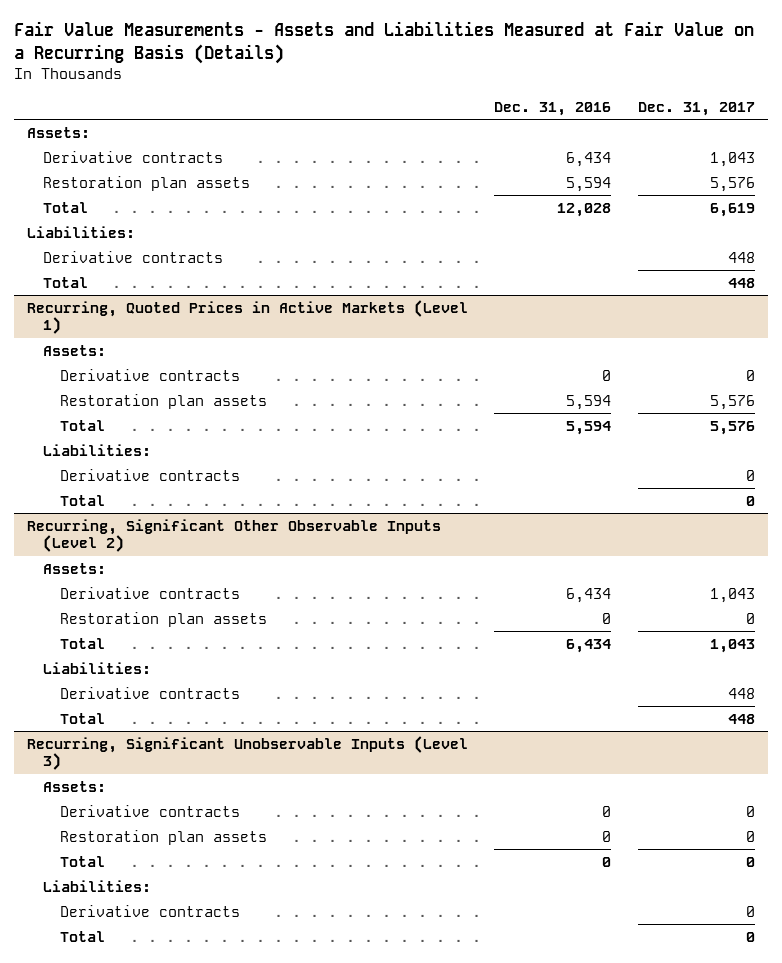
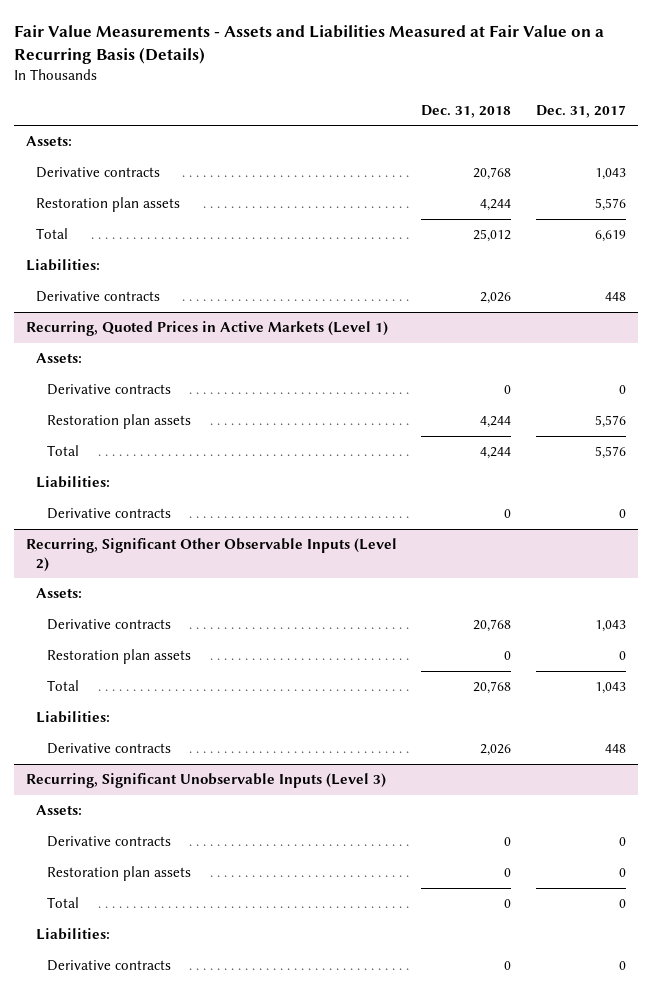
- | Dec. 31, 2016 | Dec. 31, 2017
+ | Dec. 31, 2018 | Dec. 31, 2017
- Total | | 448
@ Recurring, Quoted Prices in Active Markets (Level 1)
- Total | | 0
@ Recurring, Significant Other Observable Inputs (Level 2)
- Total | | 448
@ Recurring, Significant Unobservable Inputs (Level 3)
- Total | | 0

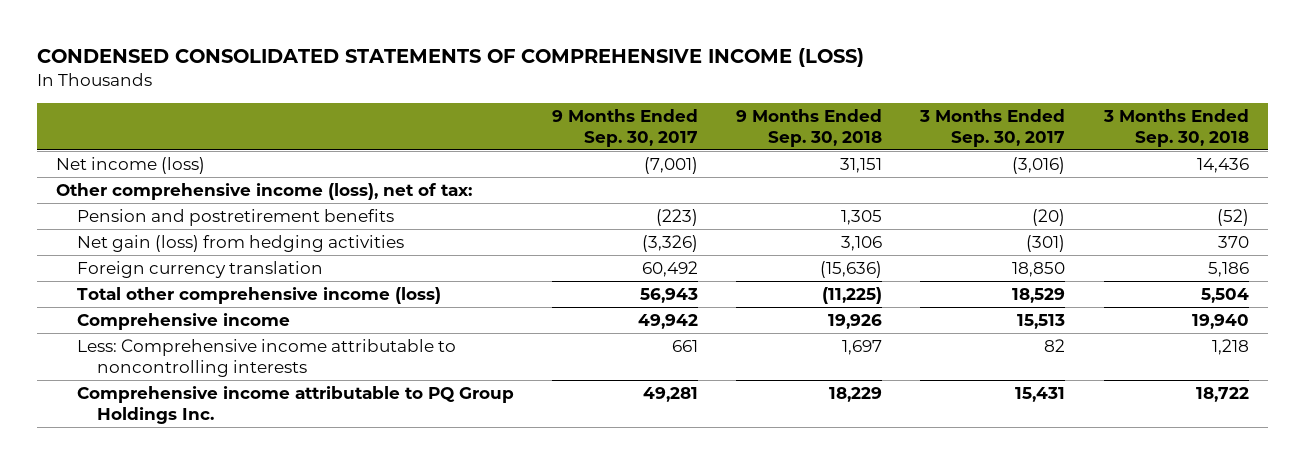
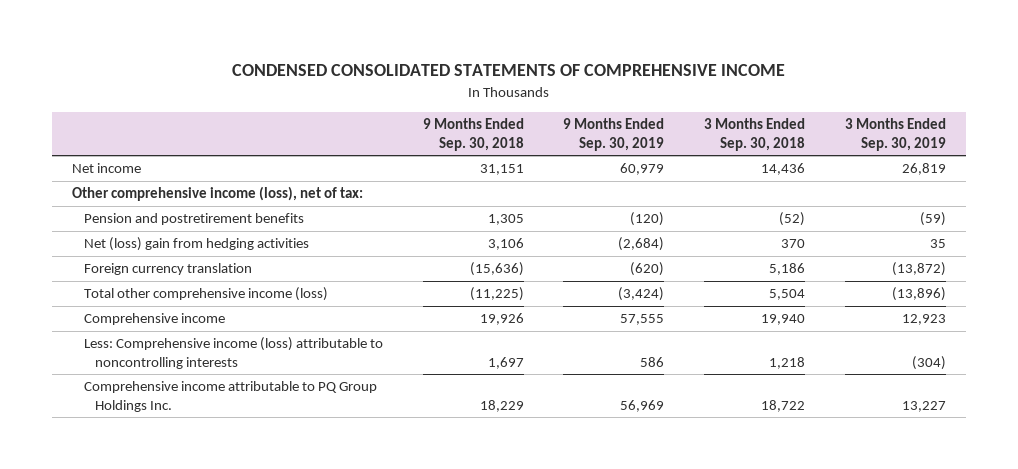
- CONDENSED CONSOLIDATED STATEMENTS OF COMPREHENSIVE INCOME (LOSS)
+ CONDENSED CONSOLIDATED STATEMENTS OF COMPREHENSIVE INCOME
- | 9 Months Ended Sep. 30, 2017 | 9 Months Ended Sep. 30, 2018 | 3 Months Ended Sep. 30, 2017 | 3 Months Ended Sep. 30, 2018
+ | 9 Months Ended Sep. 30, 2018 | 9 Months Ended Sep. 30, 2019 | 3 Months Ended Sep. 30, 2018 | 3 Months Ended Sep. 30, 2019
- Net income (loss) | (7,001) | 31,151 | (3,016) | 14,436
+ Net income | 31,151 | 60,979 | 14,436 | 26,819
- Net gain (loss) from hedging activities | (3,326) | 3,106 | (301) | 370
+ Net (loss) gain from hedging activities | 3,106 | (2,684) | 370 | 35
- Less: Comprehensive income attributable to noncontrolling interests | 661 | 1,697 | 82 | 1,218
+ Less: Comprehensive income (loss) attributable to noncontrolling interests | 1,697 | 586 | 1,218 | (304)

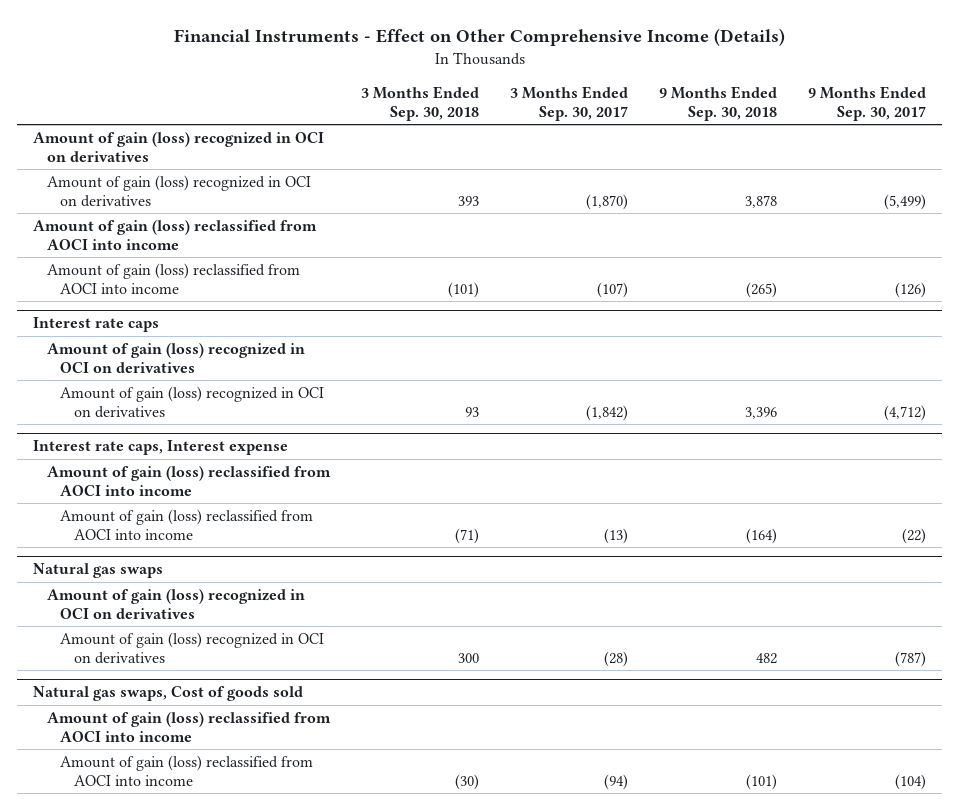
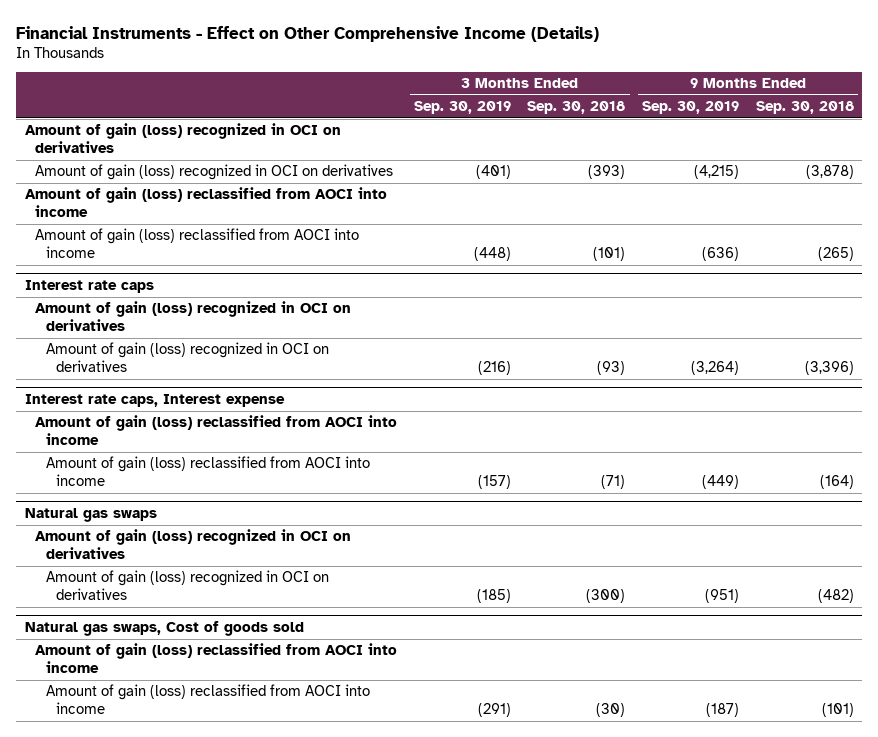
- | 3 Months Ended Sep. 30, 2018 | 3 Months Ended Sep. 30, 2017 | 9 Months Ended Sep. 30, 2018 | 9 Months Ended Sep. 30, 2017
+ | 3 Months Ended Sep. 30, 2019 | 3 Months Ended Sep. 30, 2018 | 9 Months Ended Sep. 30, 2019 | 9 Months Ended Sep. 30, 2018
- Amount of gain (loss) recognized in OCI on derivatives | 393 | (1,870) | 3,878 | (5,499)
+ Amount of gain (loss) recognized in OCI on derivatives | (401) | (393) | (4,215) | (3,878)
@ Interest rate caps
- Amount of gain (loss) recognized in OCI on derivatives | 93 | (1,842) | 3,396 | (4,712)
+ Amount of gain (loss) recognized in OCI on derivatives | (216) | (93) | (3,264) | (3,396)
@ Natural gas swaps
- Amount of gain (loss) recognized in OCI on derivatives | 300 | (28) | 482 | (787)
+ Amount of gain (loss) recognized in OCI on derivatives | (185) | (300) | (951) | (482)

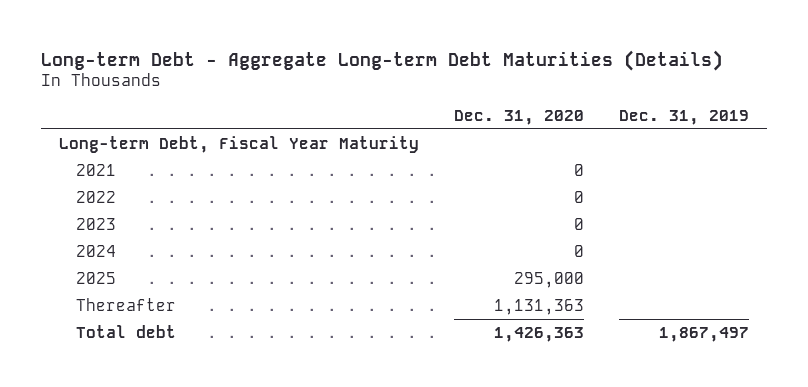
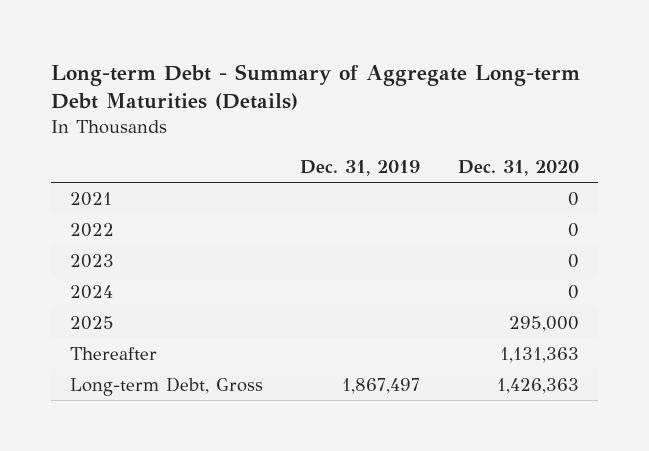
- Long-term Debt - Aggregate Long-term Debt Maturities (Details)
+ Long-term Debt - Summary of Aggregate Long-term Debt Maturities (Details)
- | Dec. 31, 2020 | Dec. 31, 2019
+ | Dec. 31, 2019 | Dec. 31, 2020
- Long-term Debt, Fiscal Year Maturity
- Total debt | 1,426,363 | 1,867,497
+ Long-term Debt, Gross | 1,867,497 | 1,426,363

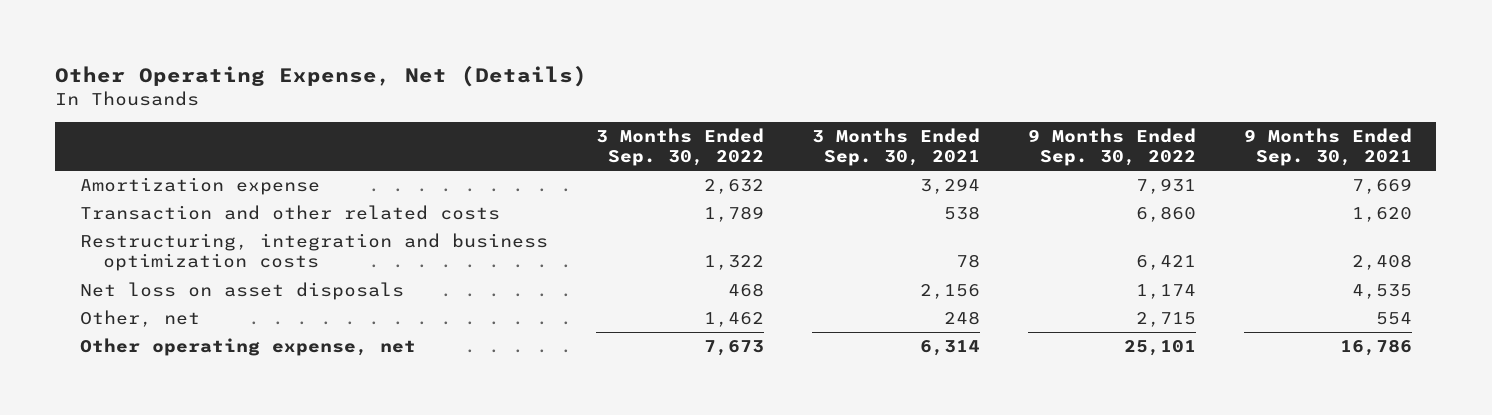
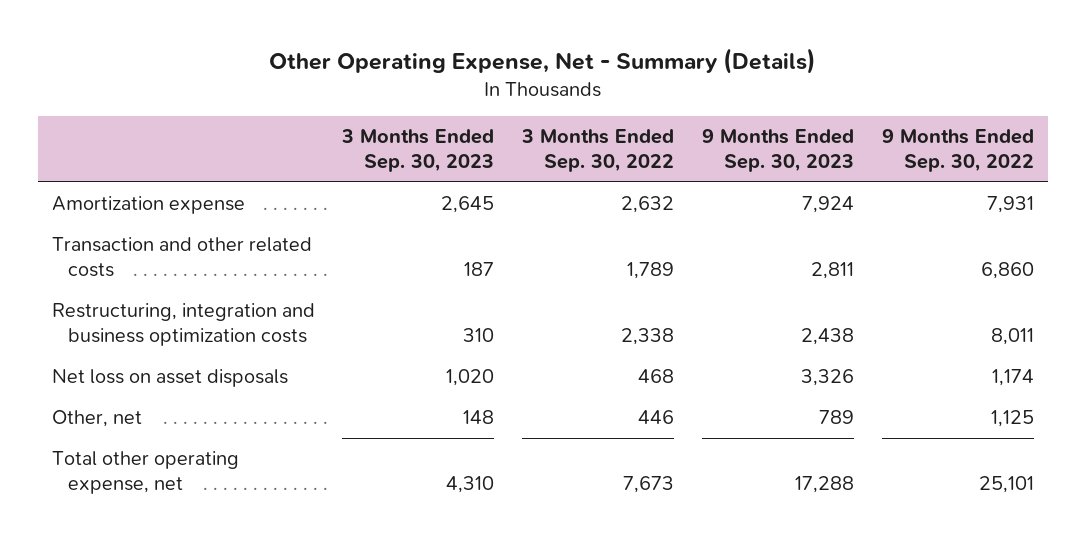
- Other Operating Expense, Net (Details)
+ Other Operating Expense, Net - Summary (Details)
- | 3 Months Ended Sep. 30, 2022 | 3 Months Ended Sep. 30, 2021 | 9 Months Ended Sep. 30, 2022 | 9 Months Ended Sep. 30, 2021
+ | 3 Months Ended Sep. 30, 2023 | 3 Months Ended Sep. 30, 2022 | 9 Months Ended Sep. 30, 2023 | 9 Months Ended Sep. 30, 2022
- Restructuring, integration and business optimization costs | 1,322 | 78 | 6,421 | 2,408
+ Restructuring, integration and business optimization costs | 310 | 2,338 | 2,438 | 8,011
- Other, net | 1,462 | 248 | 2,715 | 554
- Other operating expense, net | 7,673 | 6,314 | 25,101 | 16,786
+ Other, net | 148 | 446 | 789 | 1,125
+ Total other operating expense, net | 4,310 | 7,673 | 17,288 | 25,101

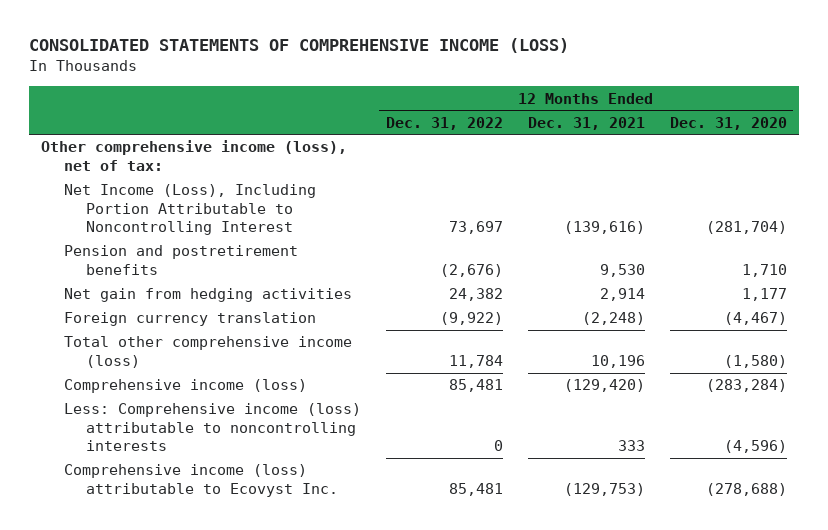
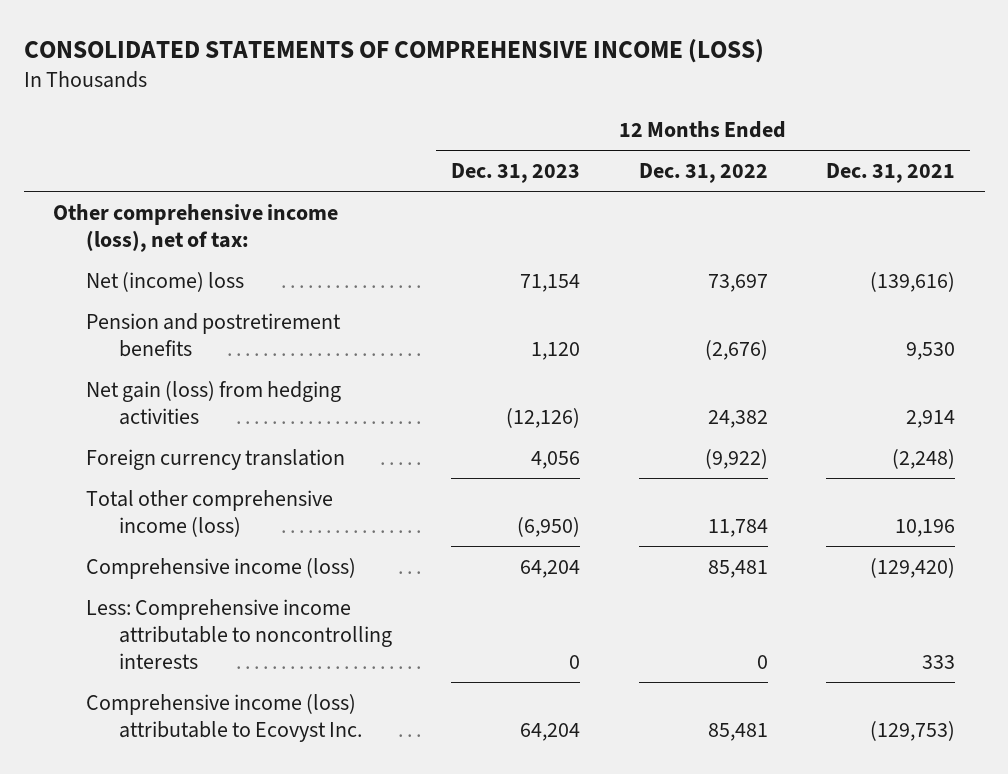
- | 12 Months Ended Dec. 31, 2022 | 12 Months Ended Dec. 31, 2021 | 12 Months Ended Dec. 31, 2020
+ | 12 Months Ended Dec. 31, 2023 | 12 Months Ended Dec. 31, 2022 | 12 Months Ended Dec. 31, 2021
- Net Income (Loss), Including Portion Attributable to Noncontrolling Interest | 73,697 | (139,616) | (281,704)
+ Net (income) loss | 71,154 | 73,697 | (139,616)
- Net gain from hedging activities | 24,382 | 2,914 | 1,177
+ Net gain (loss) from hedging activities | (12,126) | 24,382 | 2,914
- Less: Comprehensive income (loss) attributable to noncontrolling interests | 0 | 333 | (4,596)
+ Less: Comprehensive income attributable to noncontrolling interests | 0 | 0 | 333

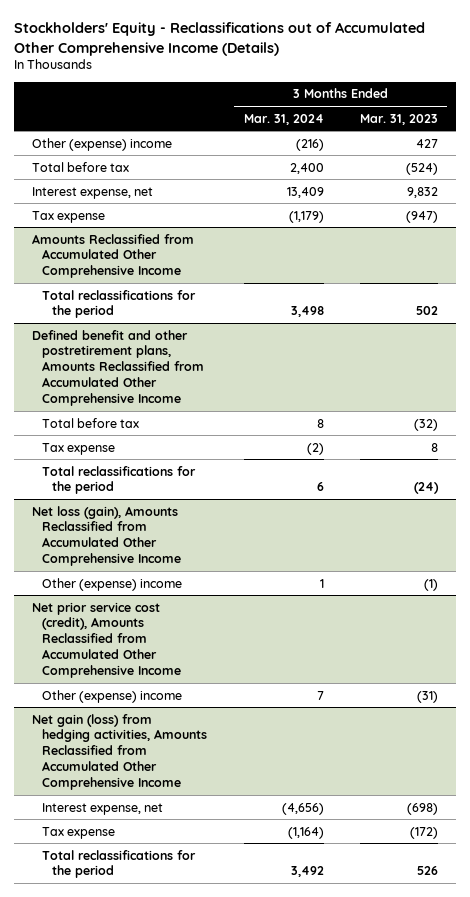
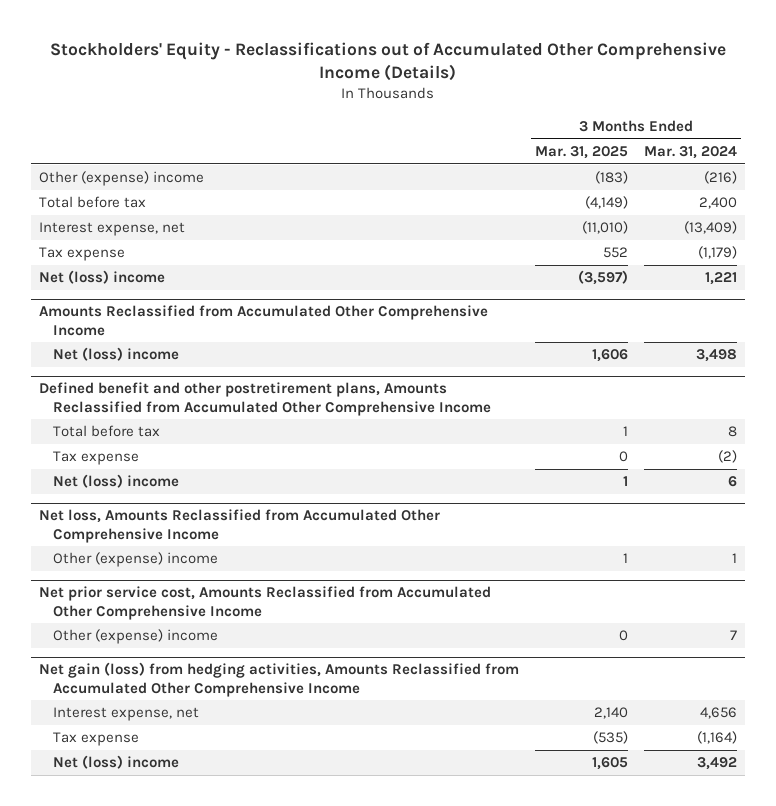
- | 3 Months Ended Mar. 31, 2024 | 3 Months Ended Mar. 31, 2023
+ | 3 Months Ended Mar. 31, 2025 | 3 Months Ended Mar. 31, 2024
- Interest expense, net | 13,409 | 9,832
+ Interest expense, net | (11,010) | (13,409)
+ Net (loss) income | (3,597) | 1,221
@ Amounts Reclassified from Accumulated Other Comprehensive Income
- Total reclassifications for the period | 3,498 | 502
+ Net (loss) income | 1,606 | 3,498
@ Defined benefit and other postretirement plans, Amounts Reclassified from Accumulated Other Comprehensive Income
- Total reclassifications for the period | 6 | (24)
- Net loss (gain), Amounts Reclassified from Accumulated Other Comprehensive Income
@ Defined benefit and other postretirement plans, Amounts Reclassified from Accumulated Other Comprehensive Income
+ Net (loss) income | 1 | 6
+ Net loss, Amounts Reclassified from Accumulated Other Comprehensive Income
- Net prior service cost (credit), Amounts Reclassified from Accumulated Other Comprehensive Income
+ Net prior service cost, Amounts Reclassified from Accumulated Other Comprehensive Income
@ Net gain (loss) from hedging activities, Amounts Reclassified from Accumulated Other Comprehensive Income
- Interest expense, net | (4,656) | (698)
+ Interest expense, net | 2,140 | 4,656
- Total reclassifications for the period | 3,492 | 526
+ Net (loss) income | 1,605 | 3,492

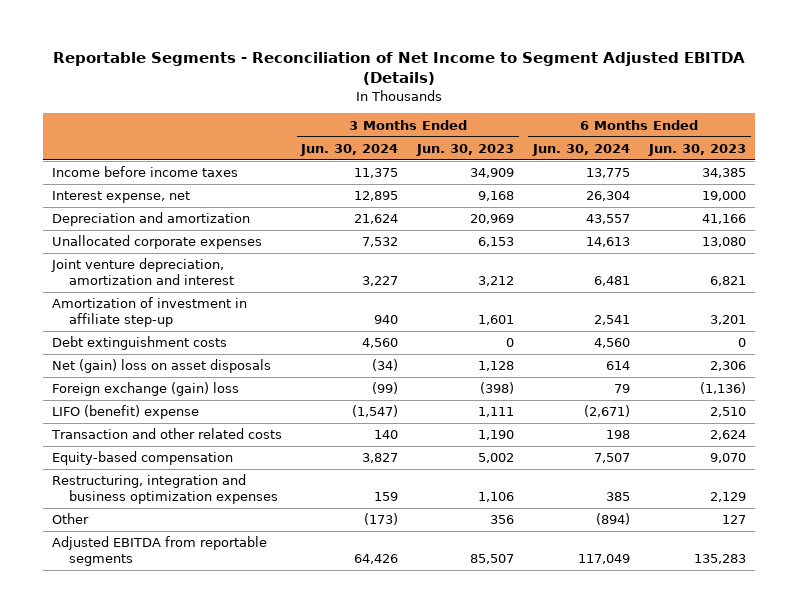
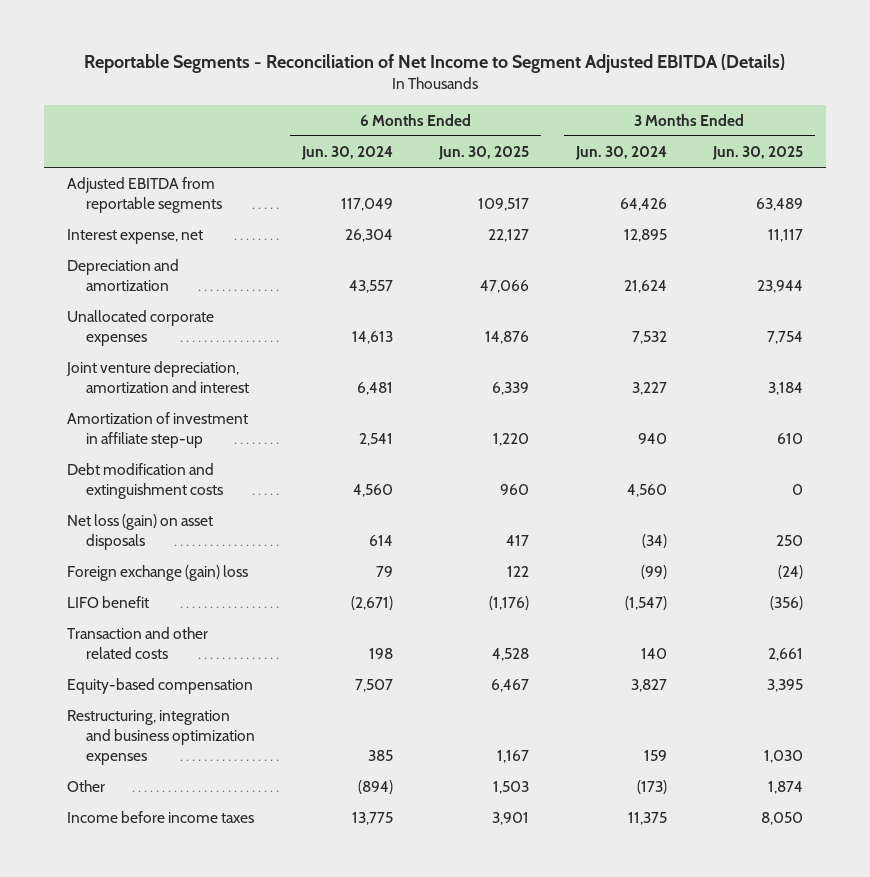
- | 3 Months Ended Jun. 30, 2024 | 3 Months Ended Jun. 30, 2023 | 6 Months Ended Jun. 30, 2024 | 6 Months Ended Jun. 30, 2023
+ | 6 Months Ended Jun. 30, 2024 | 6 Months Ended Jun. 30, 2025 | 3 Months Ended Jun. 30, 2024 | 3 Months Ended Jun. 30, 2025
moved up: Adjusted EBITDA from reportable segments | 117,049 | 109,517 | 64,426 | 63,489
- Debt extinguishment costs | 4,560 | 0 | 4,560 | 0
- Net (gain) loss on asset disposals | (34) | 1,128 | 614 | 2,306
+ Debt modification and extinguishment costs | 4,560 | 960 | 4,560 | 0
+ Net loss (gain) on asset disposals | 614 | 417 | (34) | 250
- LIFO (benefit) expense | (1,547) | 1,111 | (2,671) | 2,510
+ LIFO benefit | (2,671) | (1,176) | (1,547) | (356)
moved down: Income before income taxes | 13,775 | 3,901 | 11,375 | 8,050

